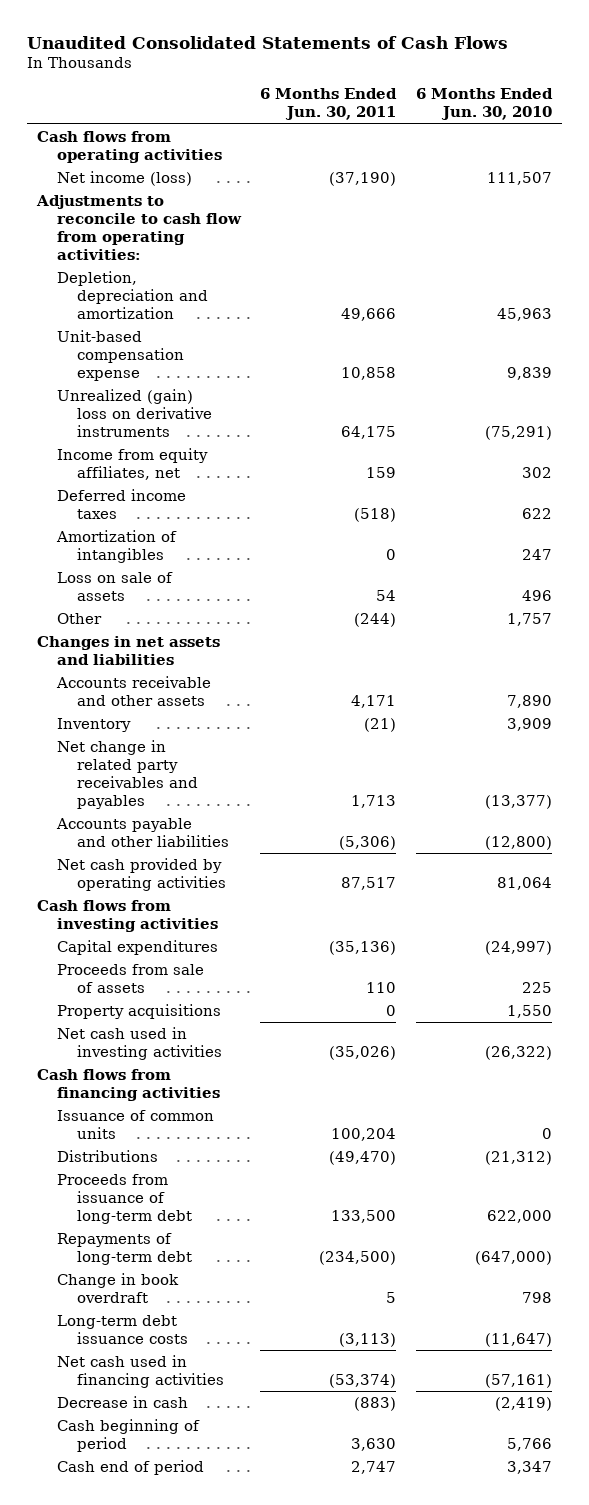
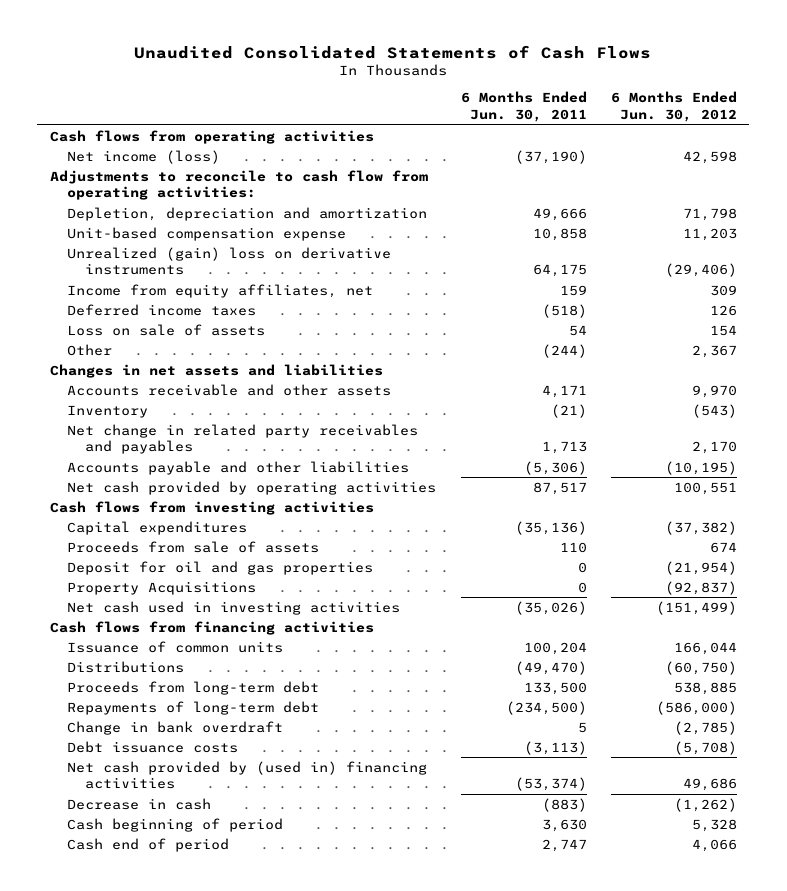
- | 6 Months Ended Jun. 30, 2011 | 6 Months Ended Jun. 30, 2010
+ | 6 Months Ended Jun. 30, 2011 | 6 Months Ended Jun. 30, 2012
- Amortization of intangibles | 0 | 247
- Property acquisitions | 0 | 1,550
+ Deposit for oil and gas properties | 0 | (21,954)
+ Property Acquisitions | 0 | (92,837)
- Proceeds from issuance of long-term debt | 133,500 | 622,000
+ Proceeds from long-term debt | 133,500 | 538,885
- Change in book overdraft | 5 | 798
- Long-term debt issuance costs | (3,113) | (11,647)
- Net cash used in financing activities | (53,374) | (57,161)
+ Change in bank overdraft | 5 | (2,785)
+ Debt issuance costs | (3,113) | (5,708)
+ Net cash provided by (used in) financing activities | (53,374) | 49,686

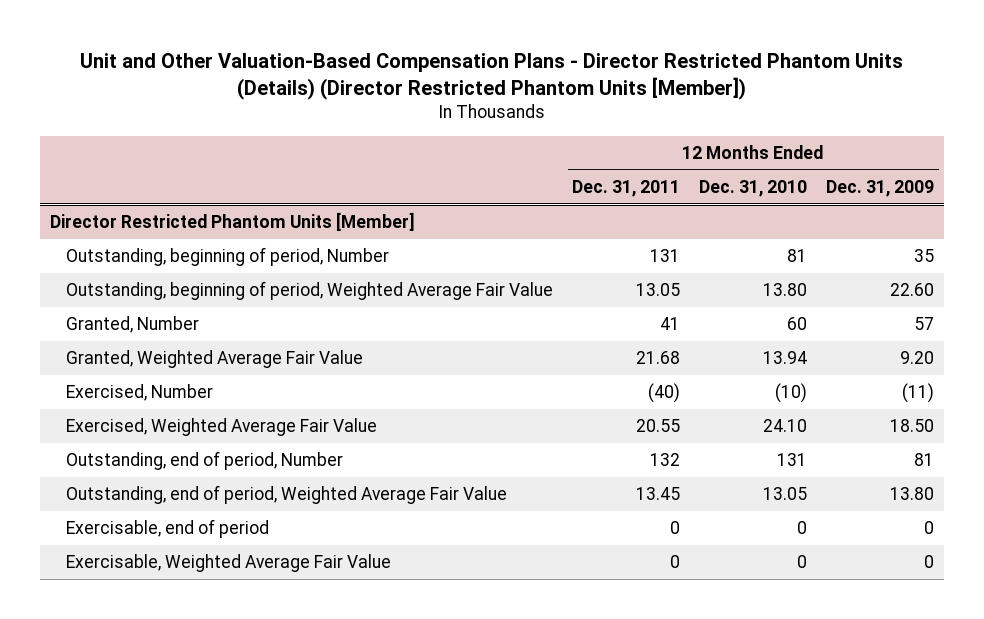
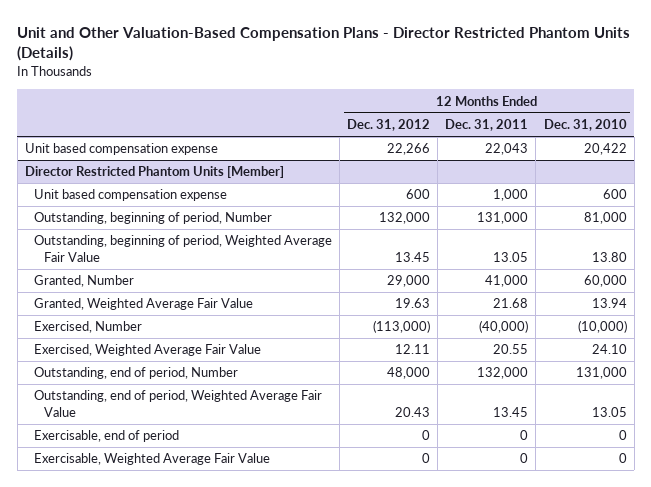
- Unit and Other Valuation-Based Compensation Plans - Director Restricted Phantom Units (Details) (Director Restricted Phantom Units [Member])
+ Unit and Other Valuation-Based Compensation Plans - Director Restricted Phantom Units (Details)
- | 12 Months Ended Dec. 31, 2011 | 12 Months Ended Dec. 31, 2010 | 12 Months Ended Dec. 31, 2009
+ | 12 Months Ended Dec. 31, 2012 | 12 Months Ended Dec. 31, 2011 | 12 Months Ended Dec. 31, 2010
+ Unit based compensation expense | 22,266 | 22,043 | 20,422
@ Director Restricted Phantom Units [Member]
- Outstanding, beginning of period, Number | 131 | 81 | 35
+ Unit based compensation expense | 600 | 1,000 | 600
+ Outstanding, beginning of period, Number | 132,000 | 131,000 | 81,000
- Granted, Number | 41 | 60 | 57
+ Granted, Number | 29,000 | 41,000 | 60,000
- Exercised, Number | (40) | (10) | (11)
+ Exercised, Number | (113,000) | (40,000) | (10,000)
- Outstanding, end of period, Number | 132 | 131 | 81
+ Outstanding, end of period, Number | 48,000 | 132,000 | 131,000

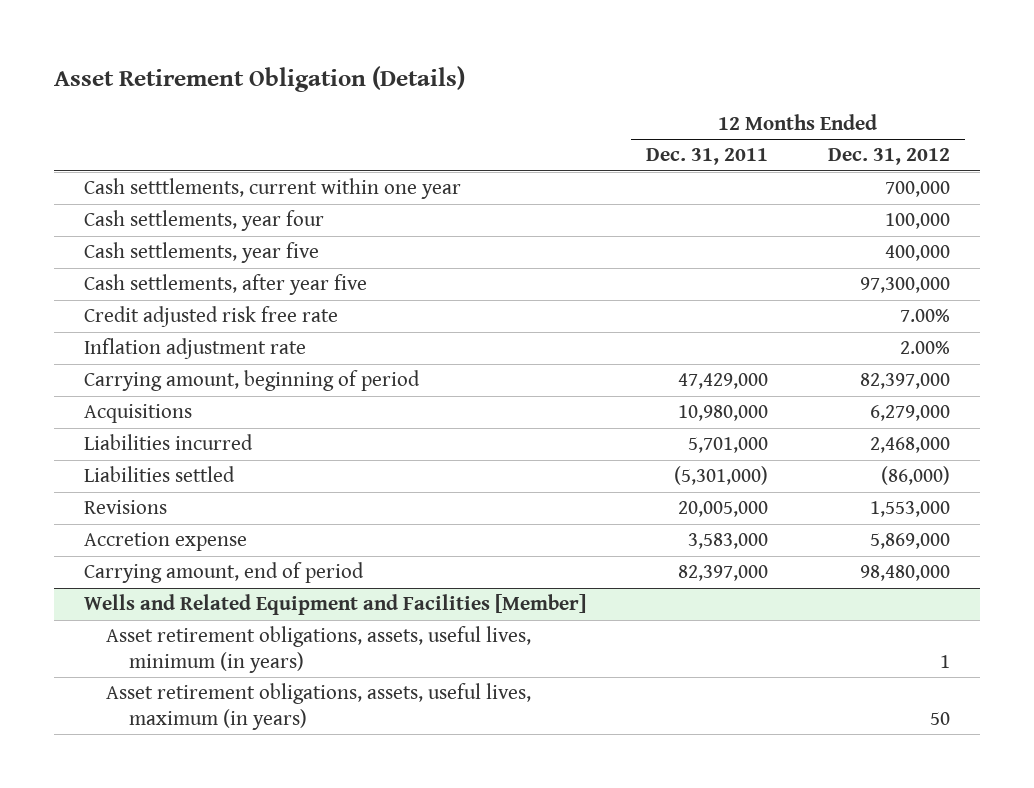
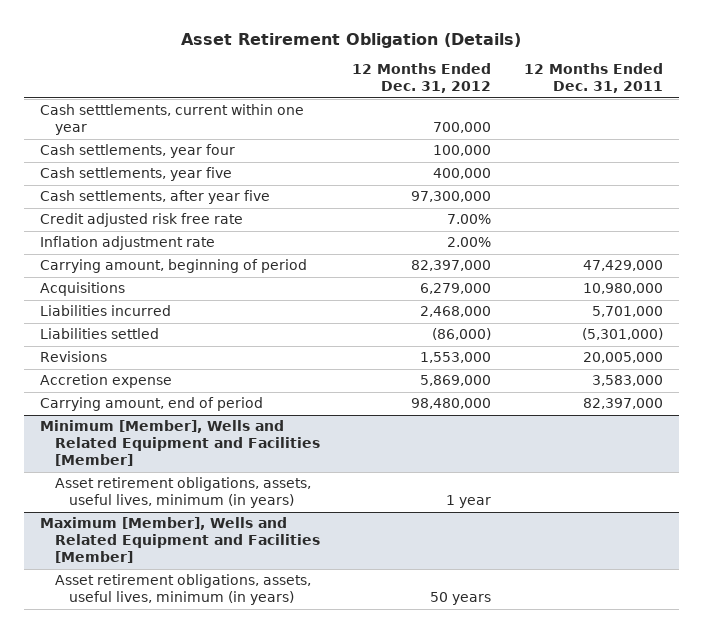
- | 12 Months Ended Dec. 31, 2011 | 12 Months Ended Dec. 31, 2012
+ | 12 Months Ended Dec. 31, 2012 | 12 Months Ended Dec. 31, 2011
- Wells and Related Equipment and Facilities [Member]
- Asset retirement obligations, assets, useful lives, minimum (in years) | | 1
- Asset retirement obligations, assets, useful lives, maximum (in years) | | 50
+ Minimum [Member], Wells and Related Equipment and Facilities [Member]
+ Asset retirement obligations, assets, useful lives, minimum (in years) | 1 year |
+ Maximum [Member], Wells and Related Equipment and Facilities [Member]
+ Asset retirement obligations, assets, useful lives, minimum (in years) | 50 years |

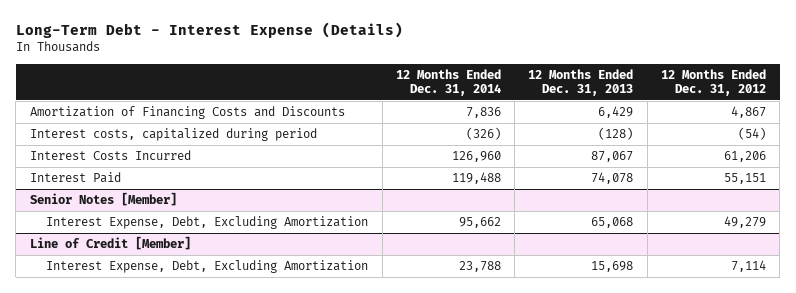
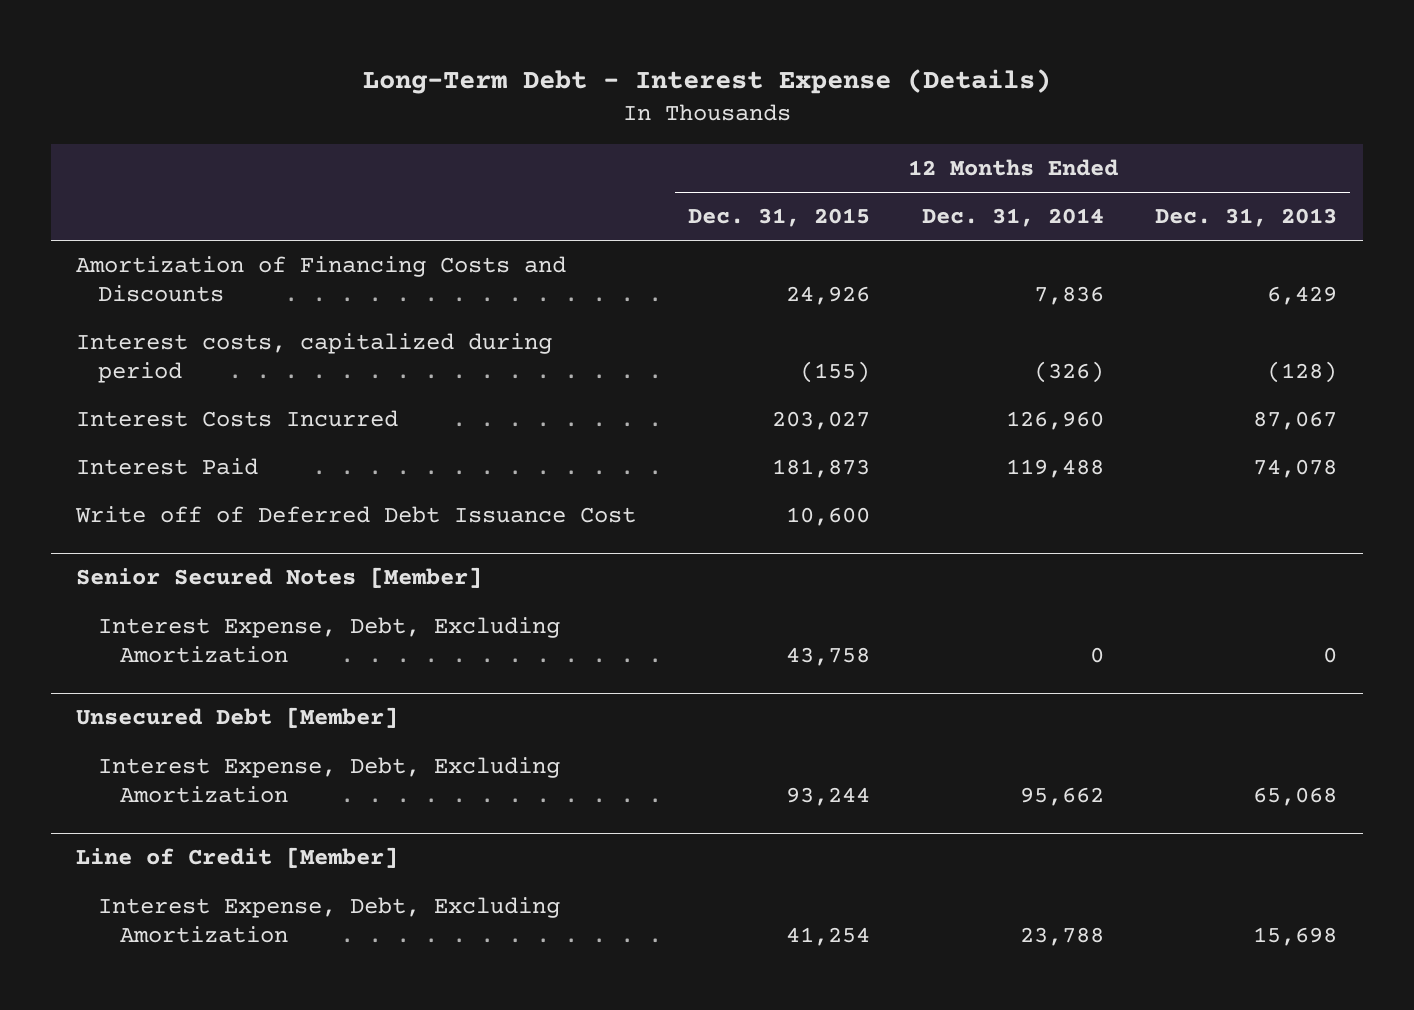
- | 12 Months Ended Dec. 31, 2014 | 12 Months Ended Dec. 31, 2013 | 12 Months Ended Dec. 31, 2012
+ | 12 Months Ended Dec. 31, 2015 | 12 Months Ended Dec. 31, 2014 | 12 Months Ended Dec. 31, 2013
- Senior Notes [Member]
+ Write off of Deferred Debt Issuance Cost | 10,600 | |
+ Senior Secured Notes [Member]
+ Interest Expense, Debt, Excluding Amortization | 43,758 | 0 | 0
+ Unsecured Debt [Member]

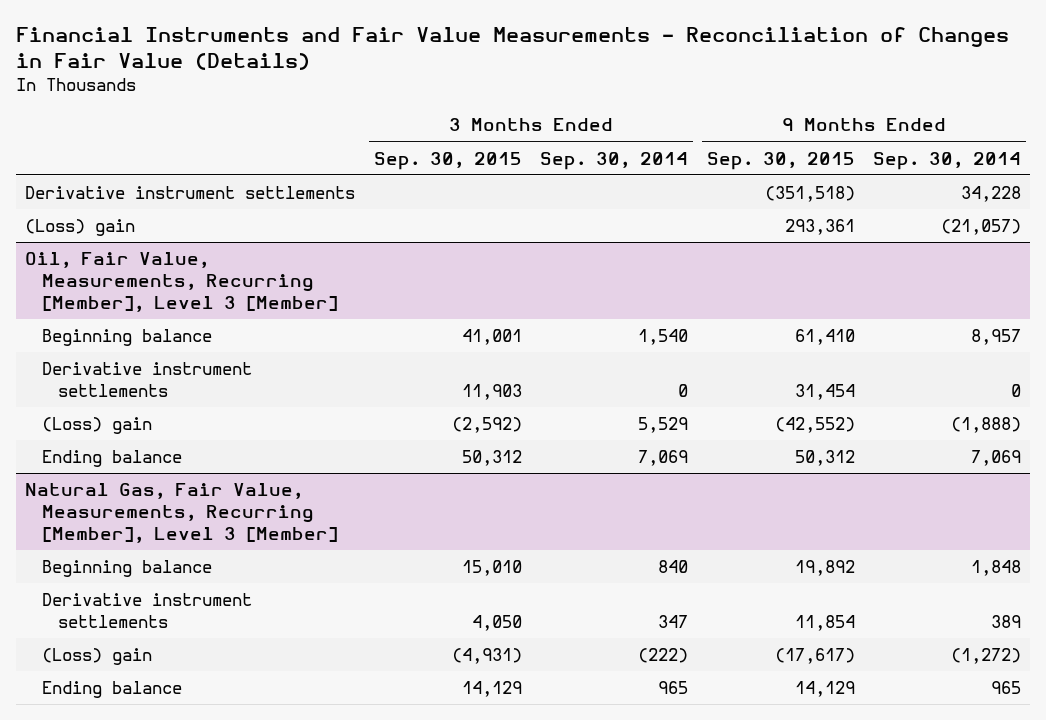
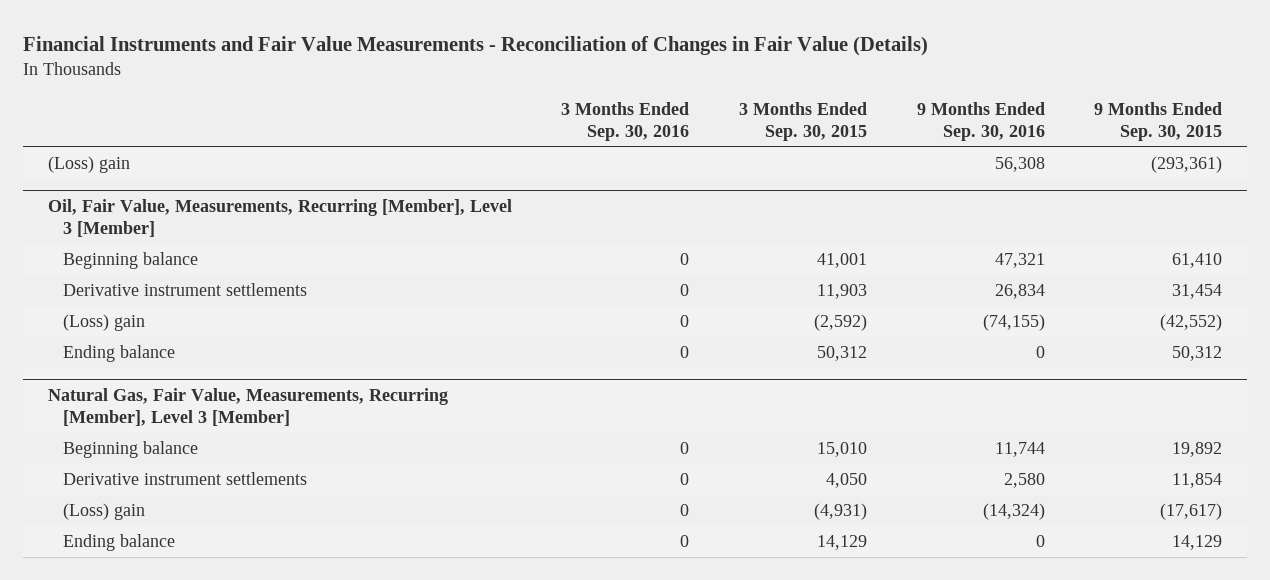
- | 3 Months Ended Sep. 30, 2015 | 3 Months Ended Sep. 30, 2014 | 9 Months Ended Sep. 30, 2015 | 9 Months Ended Sep. 30, 2014
+ | 3 Months Ended Sep. 30, 2016 | 3 Months Ended Sep. 30, 2015 | 9 Months Ended Sep. 30, 2016 | 9 Months Ended Sep. 30, 2015
- Derivative instrument settlements | | | (351,518) | 34,228
- (Loss) gain | | | 293,361 | (21,057)
+ (Loss) gain | | | 56,308 | (293,361)

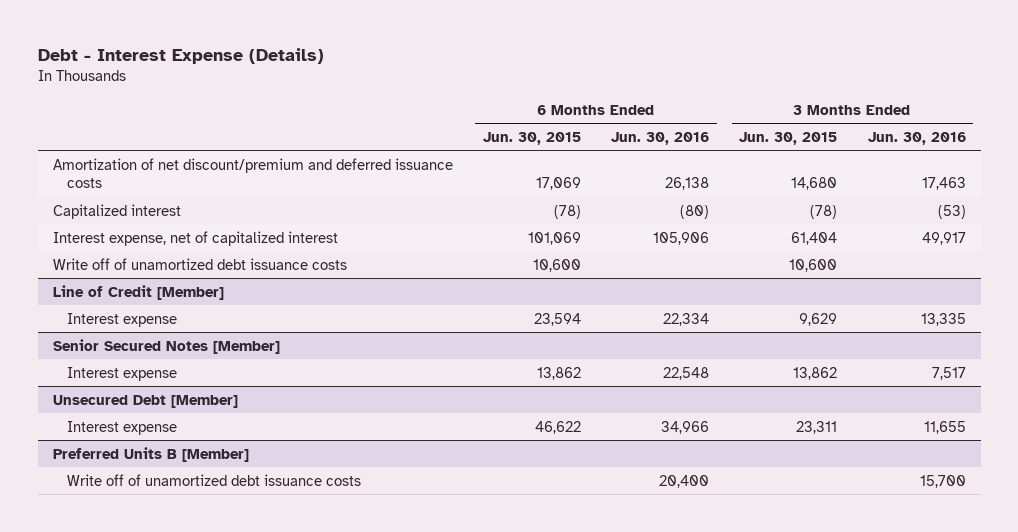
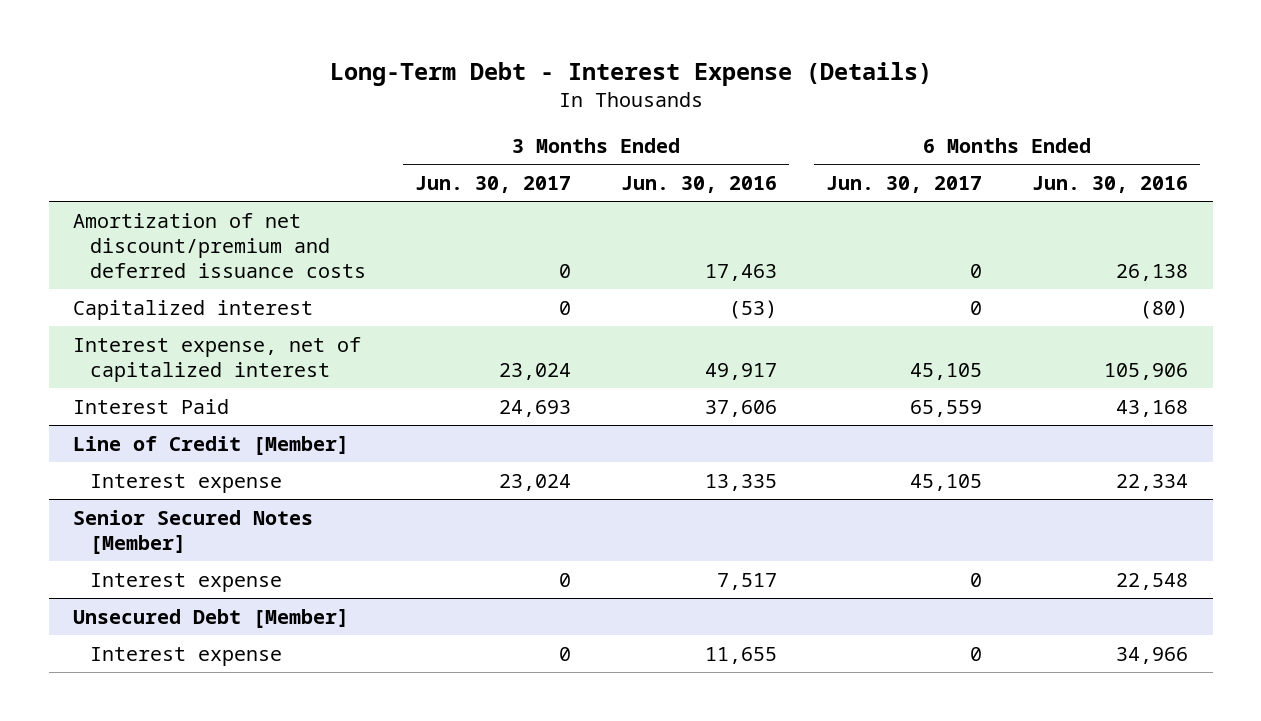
- Debt - Interest Expense (Details)
+ Long-Term Debt - Interest Expense (Details)
- | 6 Months Ended Jun. 30, 2015 | 6 Months Ended Jun. 30, 2016 | 3 Months Ended Jun. 30, 2015 | 3 Months Ended Jun. 30, 2016
+ | 3 Months Ended Jun. 30, 2017 | 3 Months Ended Jun. 30, 2016 | 6 Months Ended Jun. 30, 2017 | 6 Months Ended Jun. 30, 2016
- Write off of unamortized debt issuance costs | 10,600 | | 10,600 |
+ Interest Paid | 24,693 | 37,606 | 65,559 | 43,168
- Preferred Units B [Member]
- Write off of unamortized debt issuance costs | | 20,400 | | 15,700

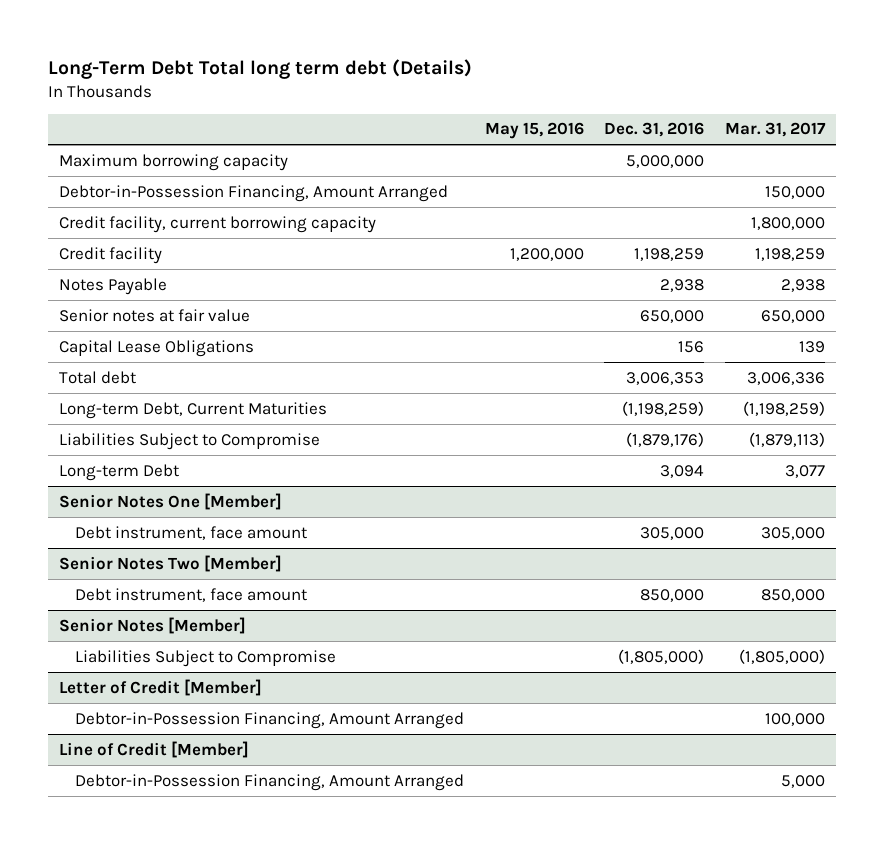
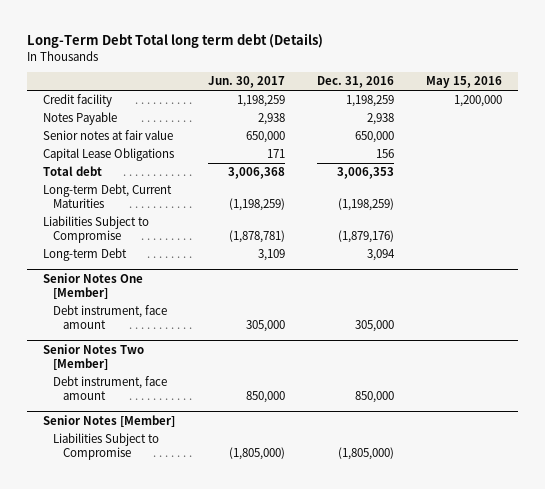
- | May 15, 2016 | Dec. 31, 2016 | Mar. 31, 2017
+ | Jun. 30, 2017 | Dec. 31, 2016 | May 15, 2016
- Maximum borrowing capacity | | 5,000,000 |
- Debtor-in-Possession Financing, Amount Arranged | | | 150,000
- Credit facility, current borrowing capacity | | | 1,800,000
- Letter of Credit [Member]
- Debtor-in-Possession Financing, Amount Arranged | | | 100,000
- Line of Credit [Member]
- Debtor-in-Possession Financing, Amount Arranged | | | 5,000

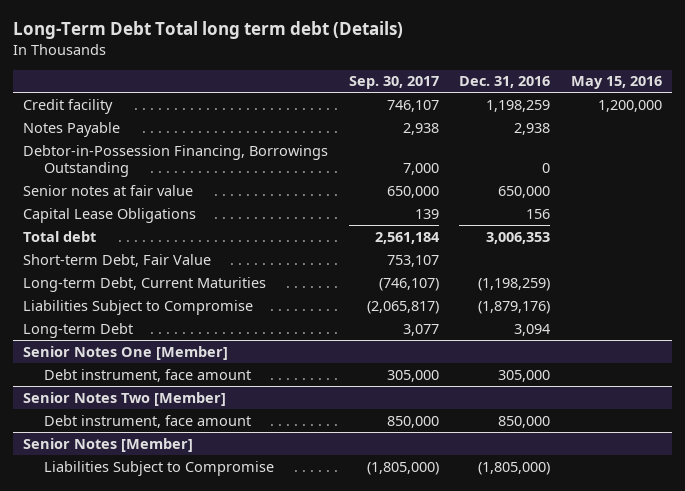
- | Jun. 30, 2017 | Dec. 31, 2016 | May 15, 2016
+ | Sep. 30, 2017 | Dec. 31, 2016 | May 15, 2016
+ Debtor-in-Possession Financing, Borrowings Outstanding | 7,000 | 0 |
+ Short-term Debt, Fair Value | 753,107 | |

